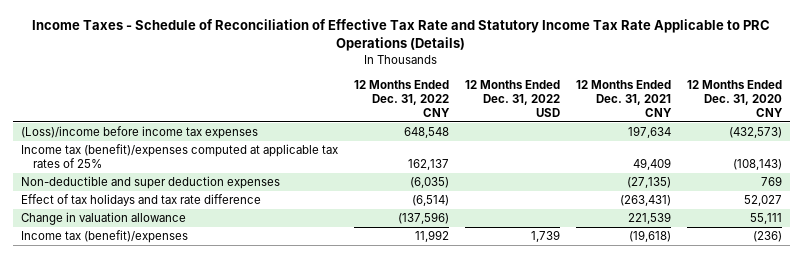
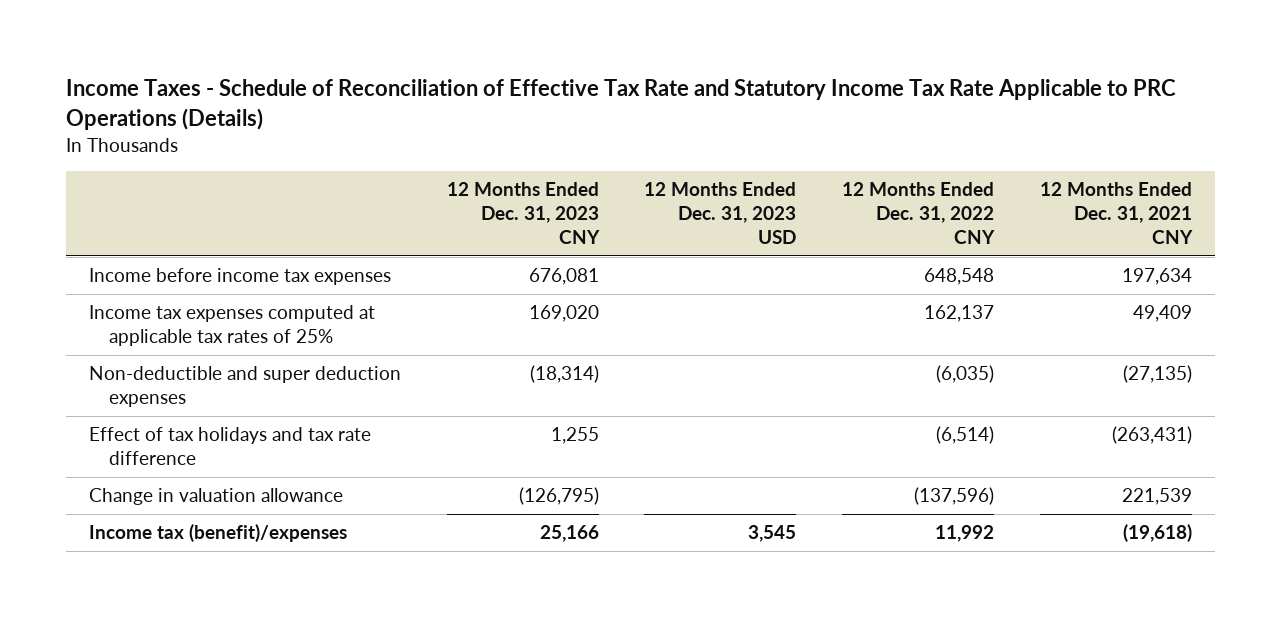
- | 12 Months Ended Dec. 31, 2022 CNY | 12 Months Ended Dec. 31, 2022 USD | 12 Months Ended Dec. 31, 2021 CNY | 12 Months Ended Dec. 31, 2020 CNY
+ | 12 Months Ended Dec. 31, 2023 CNY | 12 Months Ended Dec. 31, 2023 USD | 12 Months Ended Dec. 31, 2022 CNY | 12 Months Ended Dec. 31, 2021 CNY
- (Loss)/income before income tax expenses | 648,548 | | 197,634 | (432,573)
- Income tax (benefit)/expenses computed at applicable tax rates of 25% | 162,137 | | 49,409 | (108,143)
+ Income before income tax expenses | 676,081 | | 648,548 | 197,634
+ Income tax expenses computed at applicable tax rates of 25% | 169,020 | | 162,137 | 49,409

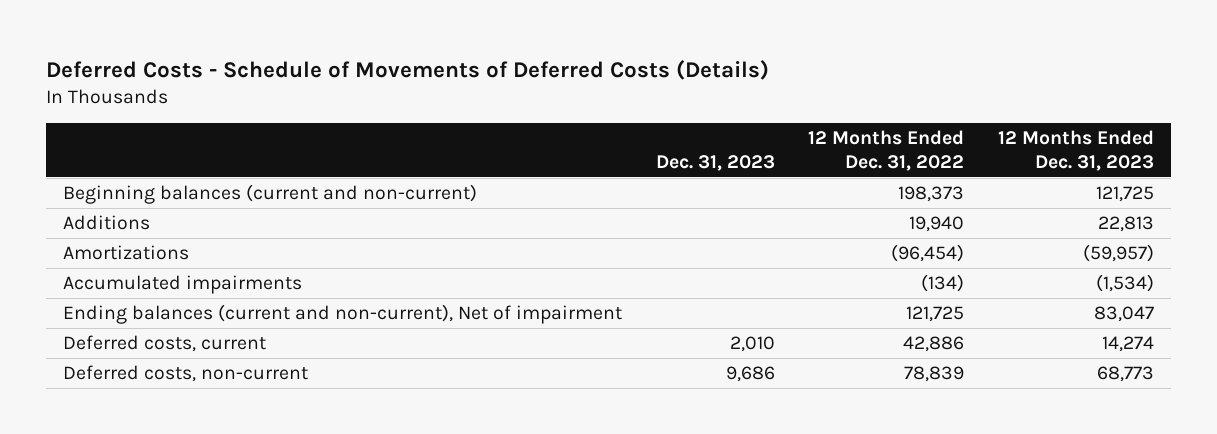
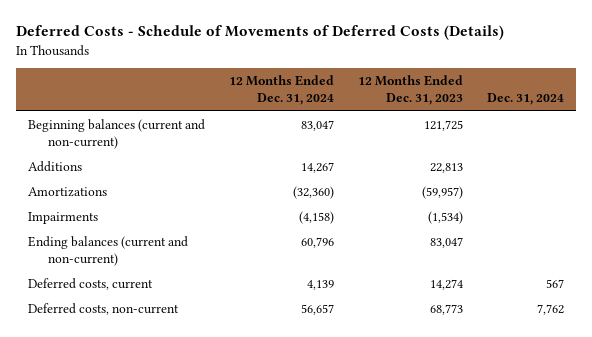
- | Dec. 31, 2023 | 12 Months Ended Dec. 31, 2022 | 12 Months Ended Dec. 31, 2023
+ | 12 Months Ended Dec. 31, 2024 | 12 Months Ended Dec. 31, 2023 | Dec. 31, 2024
- Accumulated impairments | | (134) | (1,534)
- Ending balances (current and non-current), Net of impairment | | 121,725 | 83,047
+ Impairments | (4,158) | (1,534) |
+ Ending balances (current and non-current) | 60,796 | 83,047 |

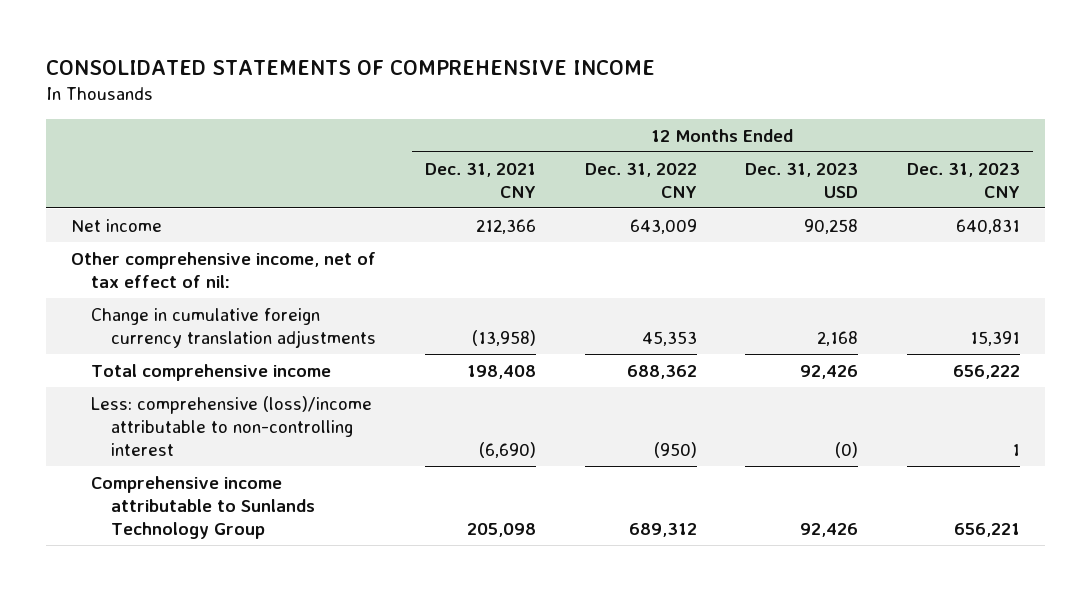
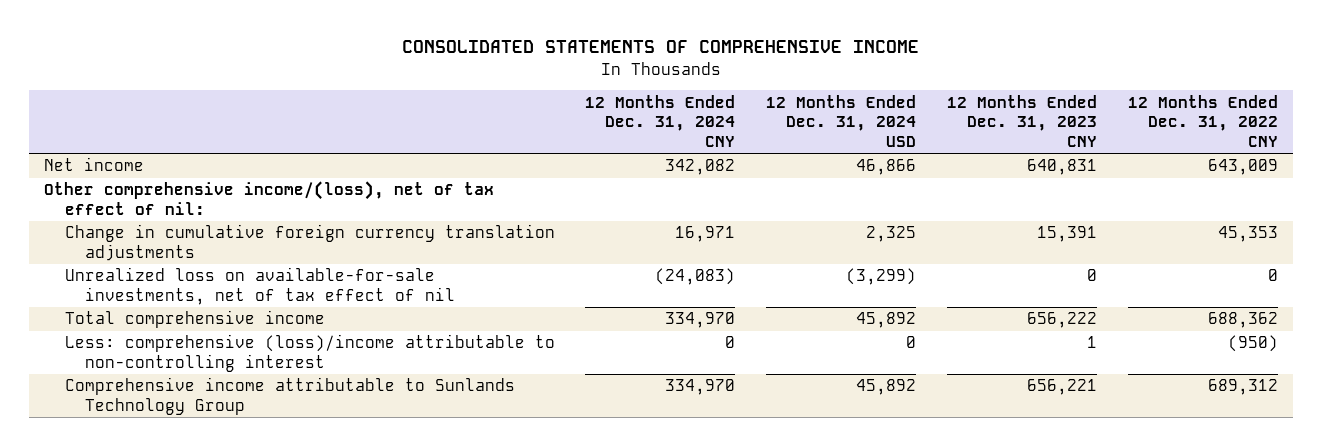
- | 12 Months Ended Dec. 31, 2021 CNY | 12 Months Ended Dec. 31, 2022 CNY | 12 Months Ended Dec. 31, 2023 USD | 12 Months Ended Dec. 31, 2023 CNY
+ | 12 Months Ended Dec. 31, 2024 CNY | 12 Months Ended Dec. 31, 2024 USD | 12 Months Ended Dec. 31, 2023 CNY | 12 Months Ended Dec. 31, 2022 CNY
- Other comprehensive income, net of tax effect of nil:
+ Other comprehensive income/(loss), net of tax effect of nil:
+ Unrealized loss on available-for-sale investments, net of tax effect of nil | (24,083) | (3,299) | 0 | 0

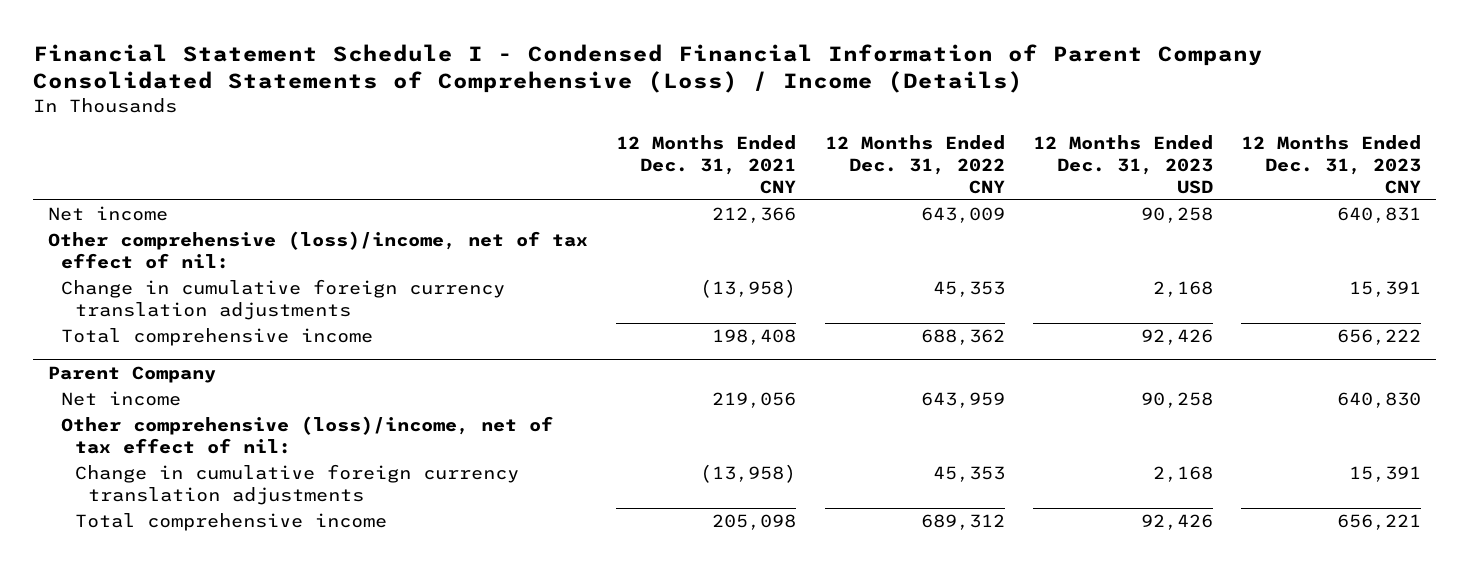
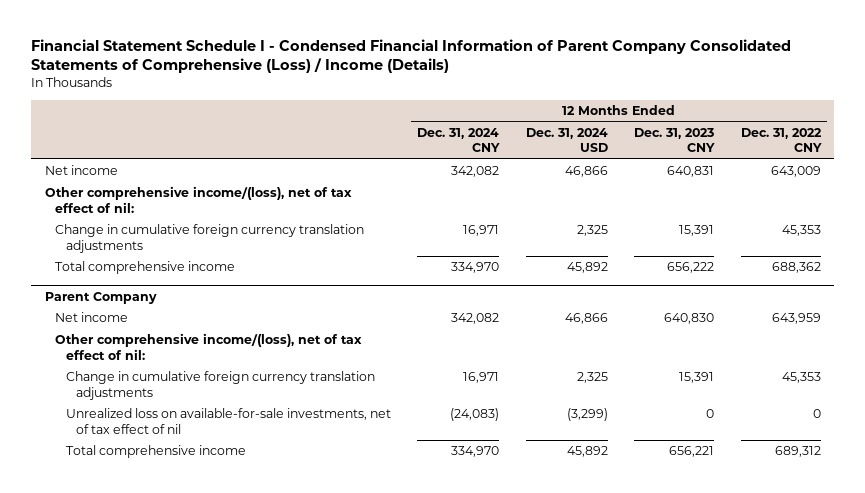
- | 12 Months Ended Dec. 31, 2021 CNY | 12 Months Ended Dec. 31, 2022 CNY | 12 Months Ended Dec. 31, 2023 USD | 12 Months Ended Dec. 31, 2023 CNY
+ | 12 Months Ended Dec. 31, 2024 CNY | 12 Months Ended Dec. 31, 2024 USD | 12 Months Ended Dec. 31, 2023 CNY | 12 Months Ended Dec. 31, 2022 CNY
- Other comprehensive (loss)/income, net of tax effect of nil:
+ Other comprehensive income/(loss), net of tax effect of nil:
@ Parent Company
- Other comprehensive (loss)/income, net of tax effect of nil:
+ Other comprehensive income/(loss), net of tax effect of nil:
+ Unrealized loss on available-for-sale investments, net of tax effect of nil | (24,083) | (3,299) | 0 | 0

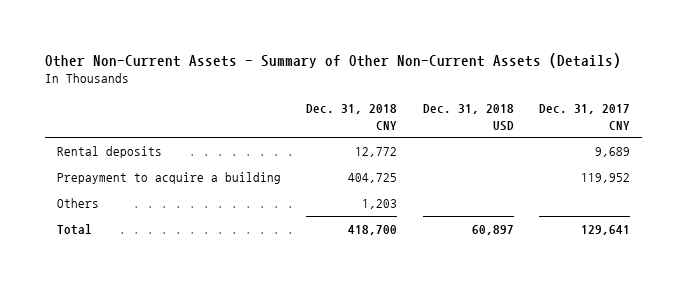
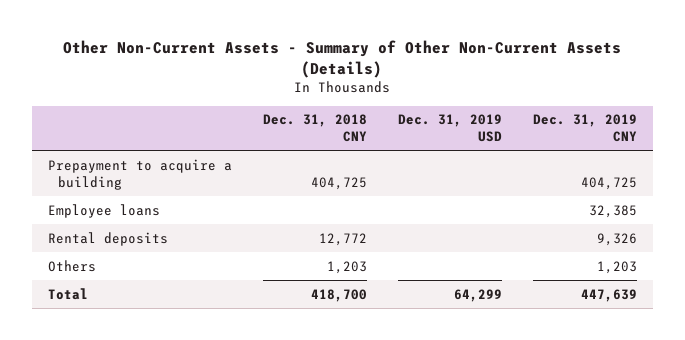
- | Dec. 31, 2018 CNY | Dec. 31, 2018 USD | Dec. 31, 2017 CNY
+ | Dec. 31, 2018 CNY | Dec. 31, 2019 USD | Dec. 31, 2019 CNY
+ Employee loans | | | 32,385
moved down: Rental deposits | 12,772 | | 9,326

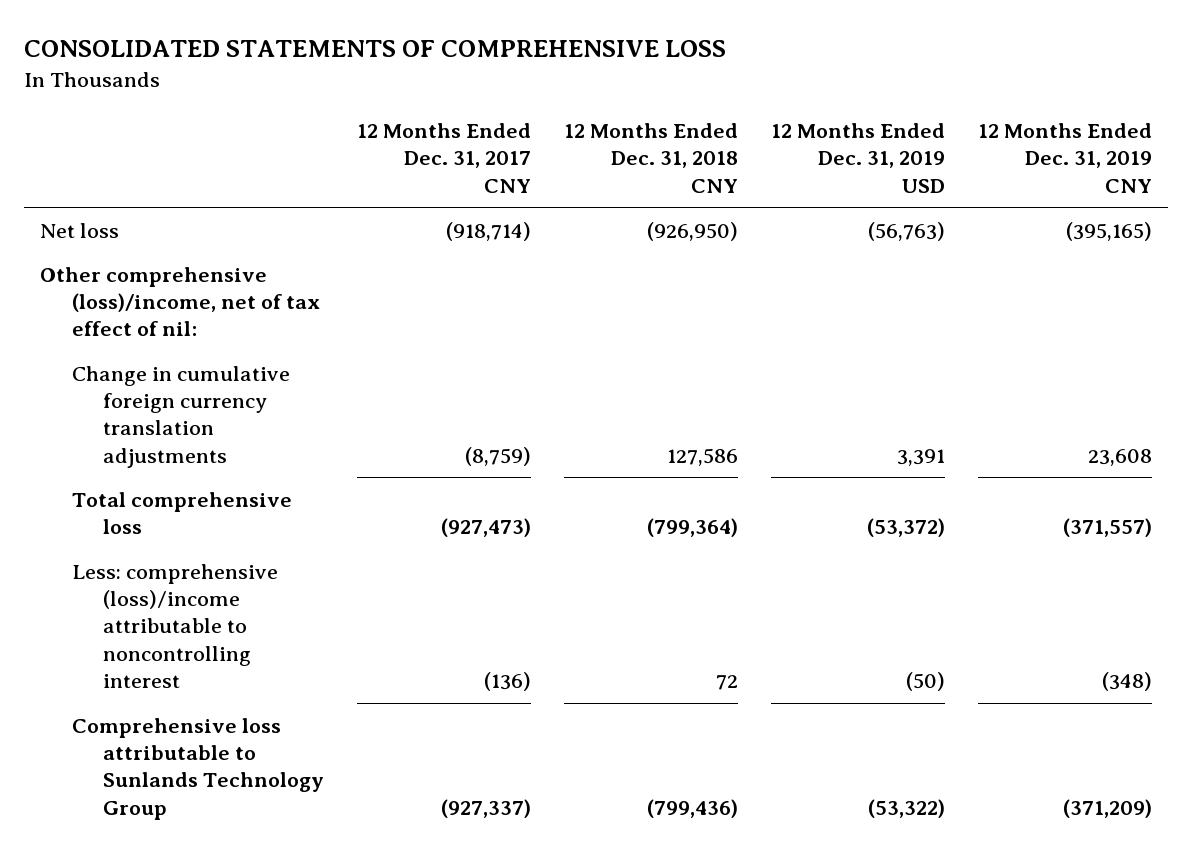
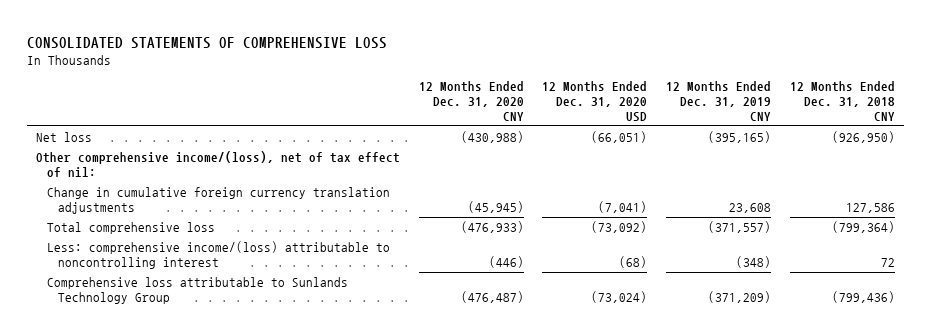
- | 12 Months Ended Dec. 31, 2017 CNY | 12 Months Ended Dec. 31, 2018 CNY | 12 Months Ended Dec. 31, 2019 USD | 12 Months Ended Dec. 31, 2019 CNY
+ | 12 Months Ended Dec. 31, 2020 CNY | 12 Months Ended Dec. 31, 2020 USD | 12 Months Ended Dec. 31, 2019 CNY | 12 Months Ended Dec. 31, 2018 CNY
- Other comprehensive (loss)/income, net of tax effect of nil:
+ Other comprehensive income/(loss), net of tax effect of nil:
- Less: comprehensive (loss)/income attributable to noncontrolling interest | (136) | 72 | (50) | (348)
+ Less: comprehensive income/(loss) attributable to noncontrolling interest | (446) | (68) | (348) | 72

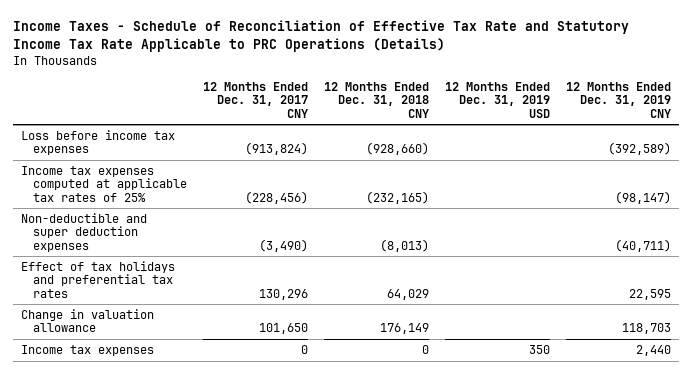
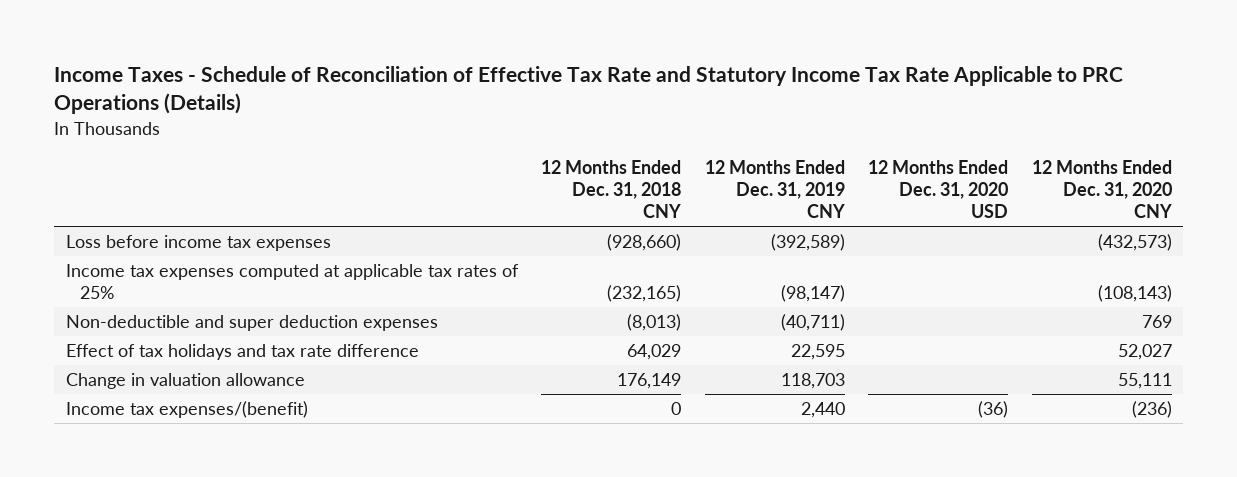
- | 12 Months Ended Dec. 31, 2017 CNY | 12 Months Ended Dec. 31, 2018 CNY | 12 Months Ended Dec. 31, 2019 USD | 12 Months Ended Dec. 31, 2019 CNY
+ | 12 Months Ended Dec. 31, 2018 CNY | 12 Months Ended Dec. 31, 2019 CNY | 12 Months Ended Dec. 31, 2020 USD | 12 Months Ended Dec. 31, 2020 CNY
- Effect of tax holidays and preferential tax rates | 130,296 | 64,029 | | 22,595
+ Effect of tax holidays and tax rate difference | 64,029 | 22,595 | | 52,027
- Income tax expenses | 0 | 0 | 350 | 2,440
+ Income tax expenses/(benefit) | 0 | 2,440 | (36) | (236)

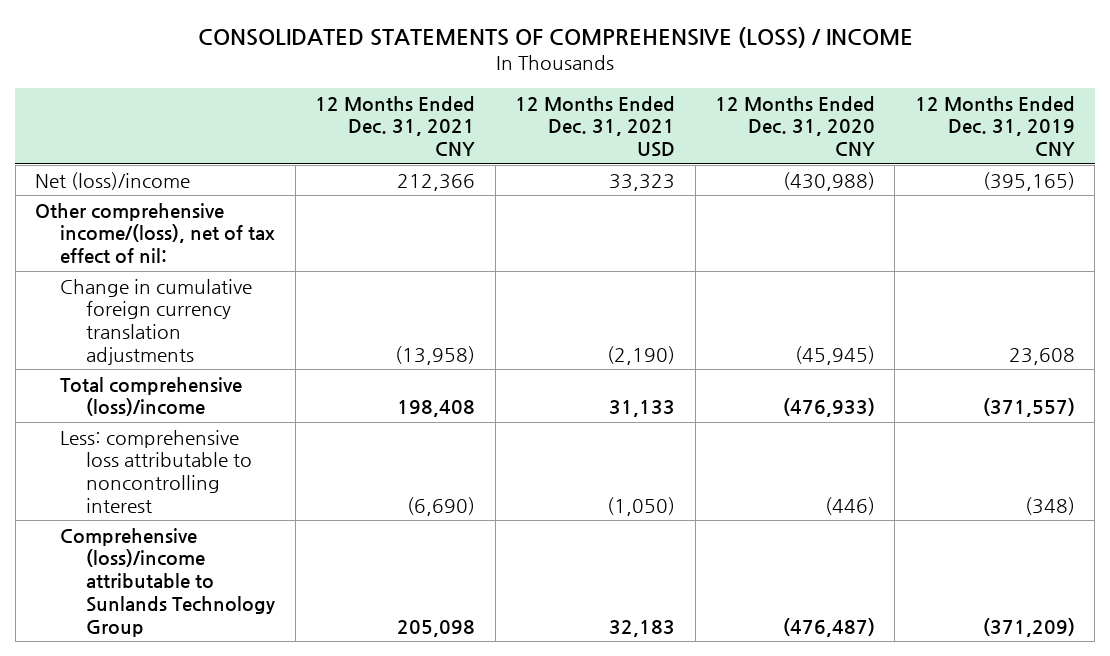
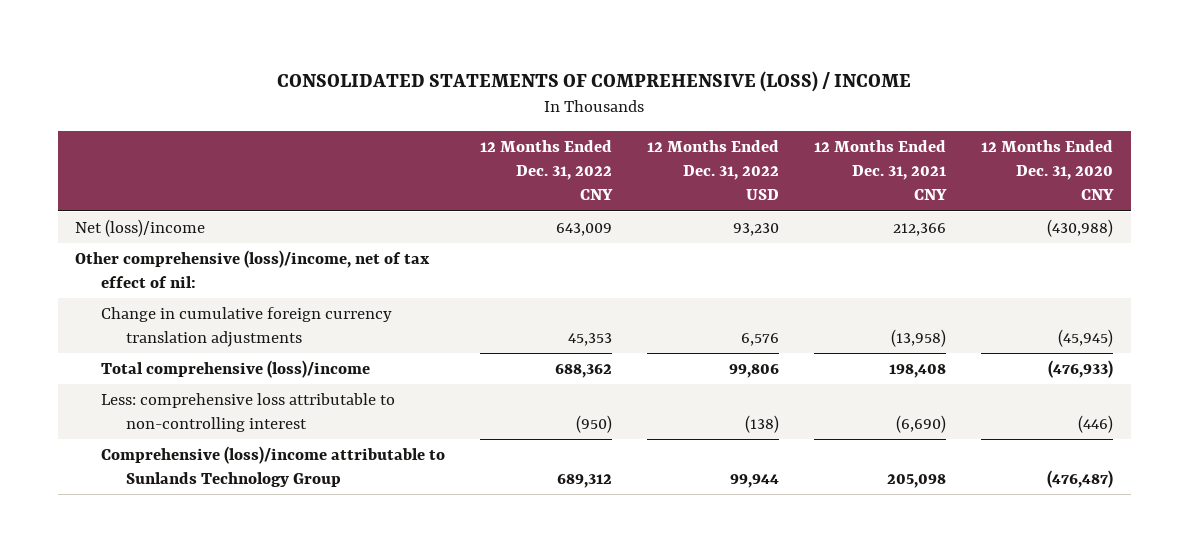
- | 12 Months Ended Dec. 31, 2021 CNY | 12 Months Ended Dec. 31, 2021 USD | 12 Months Ended Dec. 31, 2020 CNY | 12 Months Ended Dec. 31, 2019 CNY
+ | 12 Months Ended Dec. 31, 2022 CNY | 12 Months Ended Dec. 31, 2022 USD | 12 Months Ended Dec. 31, 2021 CNY | 12 Months Ended Dec. 31, 2020 CNY
- Other comprehensive income/(loss), net of tax effect of nil:
+ Other comprehensive (loss)/income, net of tax effect of nil:
- Less: comprehensive loss attributable to noncontrolling interest | (6,690) | (1,050) | (446) | (348)
+ Less: comprehensive loss attributable to non-controlling interest | (950) | (138) | (6,690) | (446)

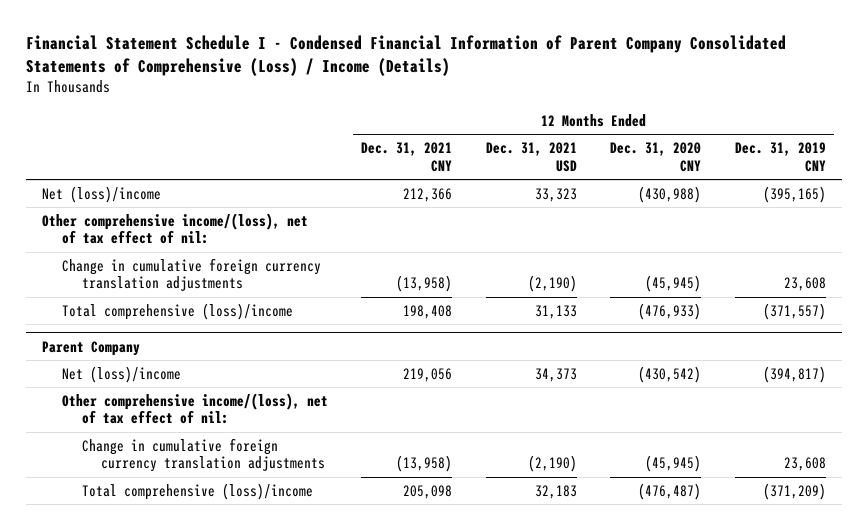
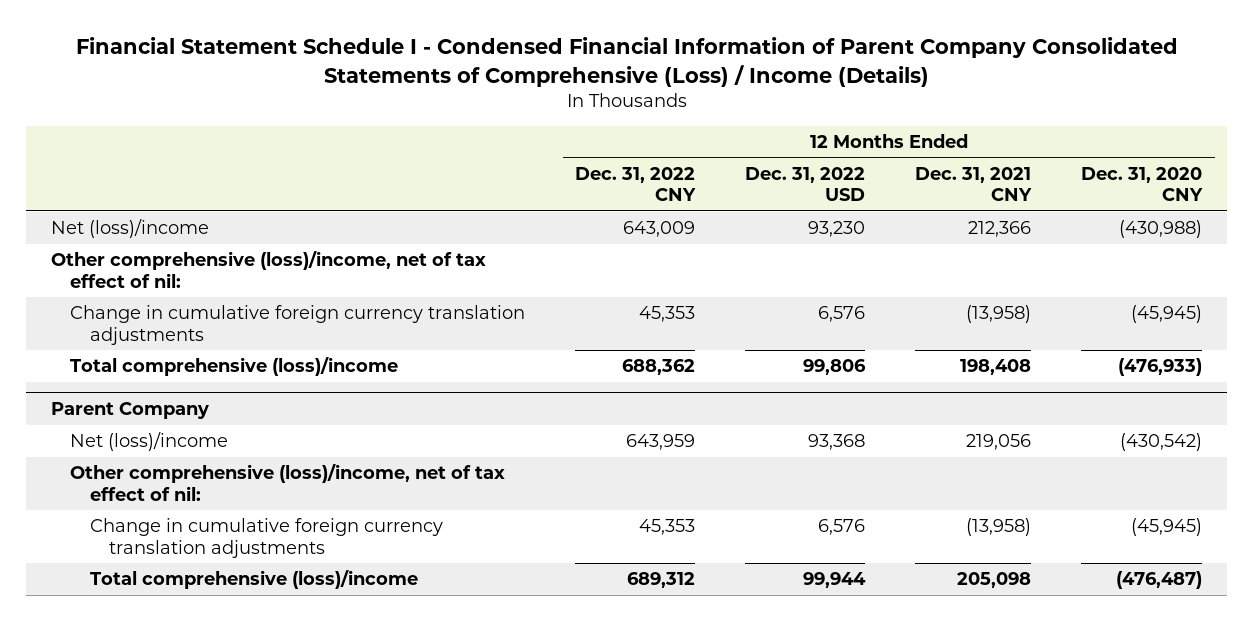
- | 12 Months Ended Dec. 31, 2021 CNY | 12 Months Ended Dec. 31, 2021 USD | 12 Months Ended Dec. 31, 2020 CNY | 12 Months Ended Dec. 31, 2019 CNY
+ | 12 Months Ended Dec. 31, 2022 CNY | 12 Months Ended Dec. 31, 2022 USD | 12 Months Ended Dec. 31, 2021 CNY | 12 Months Ended Dec. 31, 2020 CNY
- Other comprehensive income/(loss), net of tax effect of nil:
+ Other comprehensive (loss)/income, net of tax effect of nil:
@ Parent Company
- Other comprehensive income/(loss), net of tax effect of nil:
+ Other comprehensive (loss)/income, net of tax effect of nil:

